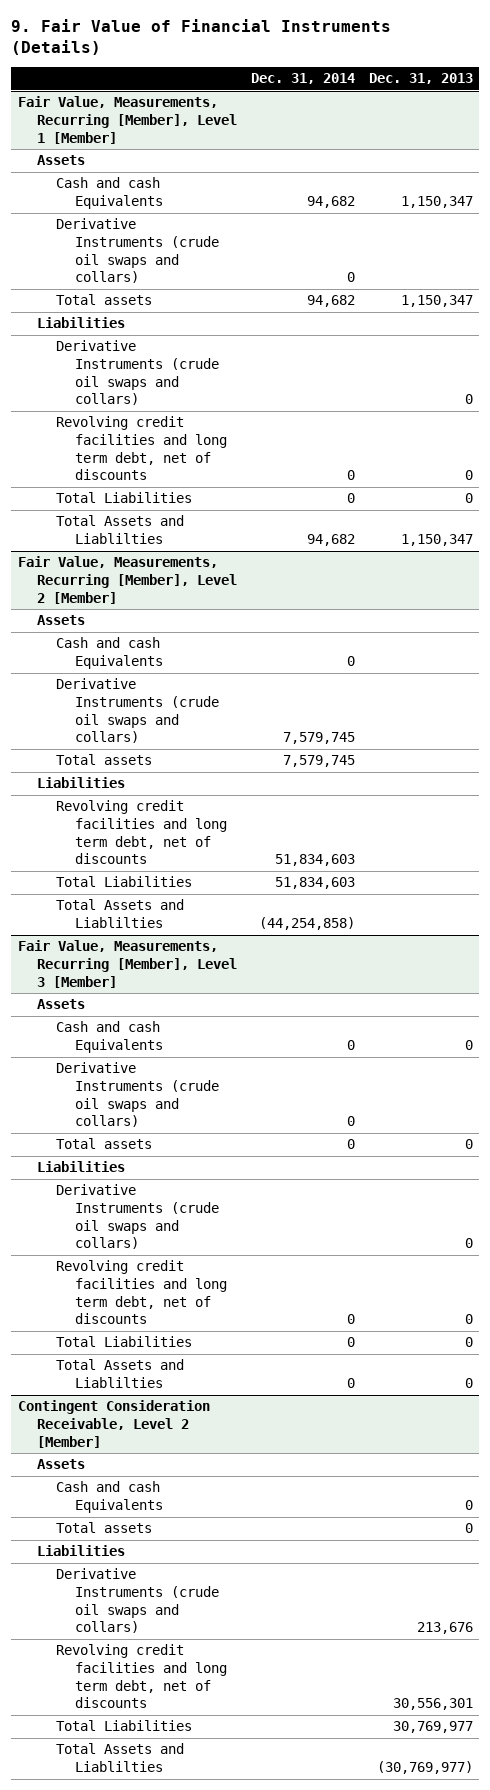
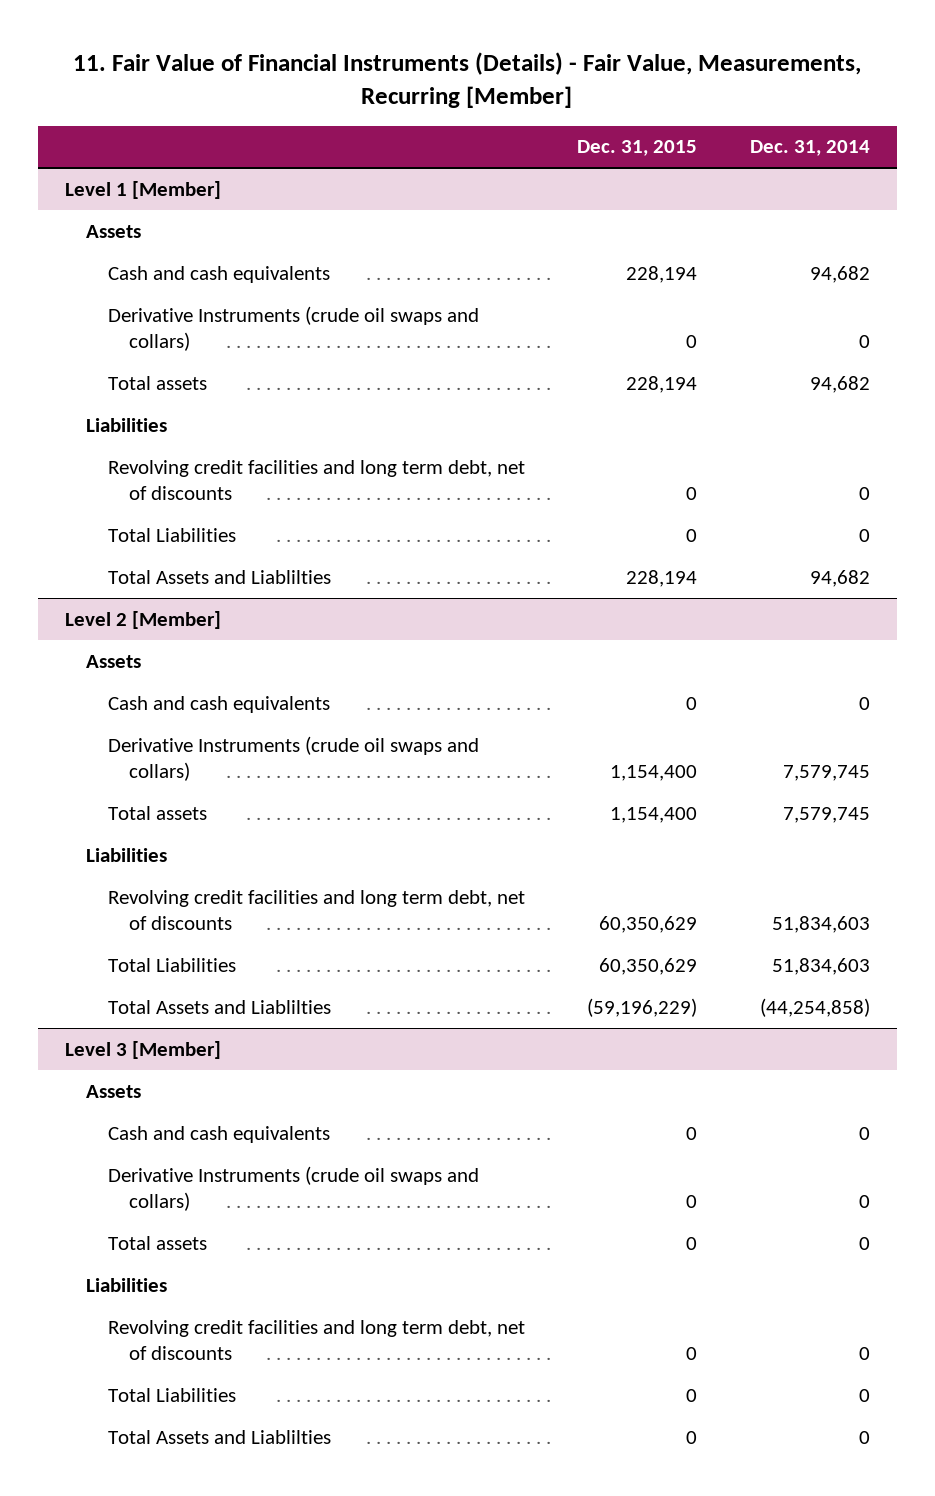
- 9. Fair Value of Financial Instruments (Details)
+ 11. Fair Value of Financial Instruments (Details) - Fair Value, Measurements, Recurring [Member]
- | Dec. 31, 2014 | Dec. 31, 2013
+ | Dec. 31, 2015 | Dec. 31, 2014
- Fair Value, Measurements, Recurring [Member], Level 1 [Member]
+ Level 1 [Member]
- Cash and cash Equivalents | 94,682 | 1,150,347
+ Cash and cash equivalents | 228,194 | 94,682
- Derivative Instruments (crude oil swaps and collars) | | 0
- Fair Value, Measurements, Recurring [Member], Level 2 [Member]
+ Level 2 [Member]
- Cash and cash Equivalents | 0 |
+ Cash and cash equivalents | 0 | 0
- Fair Value, Measurements, Recurring [Member], Level 3 [Member]
+ Level 3 [Member]
- Cash and cash Equivalents | 0 | 0
+ Cash and cash equivalents | 0 | 0
- Derivative Instruments (crude oil swaps and collars) | | 0
- Contingent Consideration Receivable, Level 2 [Member]
- Assets
- Cash and cash Equivalents | | 0
- Total assets | | 0
- Liabilities
- Derivative Instruments (crude oil swaps and collars) | | 213,676
- Revolving credit facilities and long term debt, net of discounts | | 30,556,301
- Total Liabilities | | 30,769,977
- Total Assets and Liablilties | | (30,769,977)

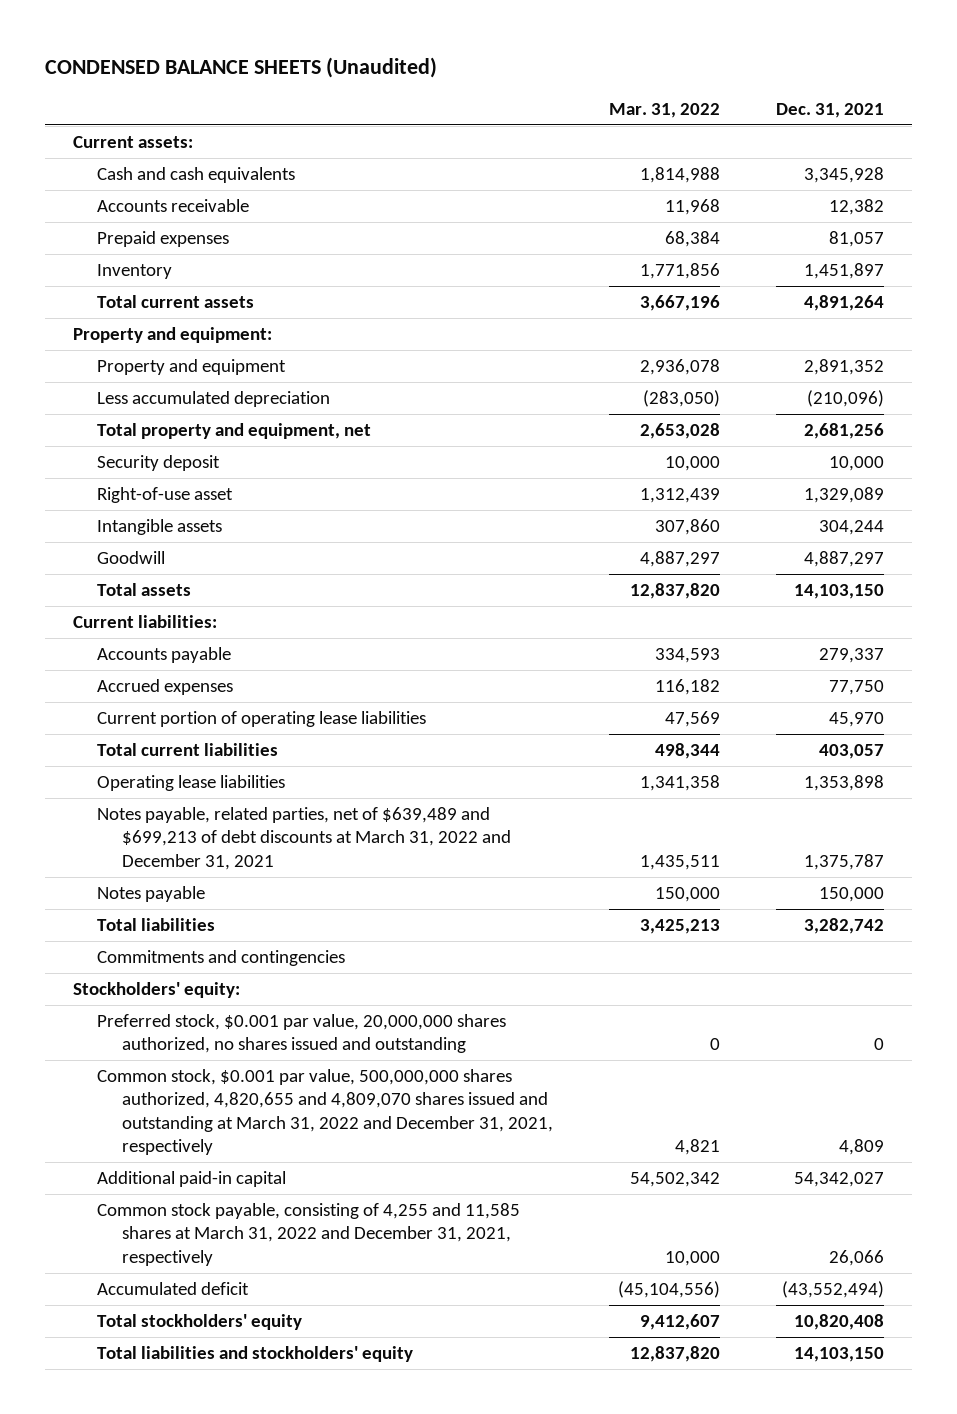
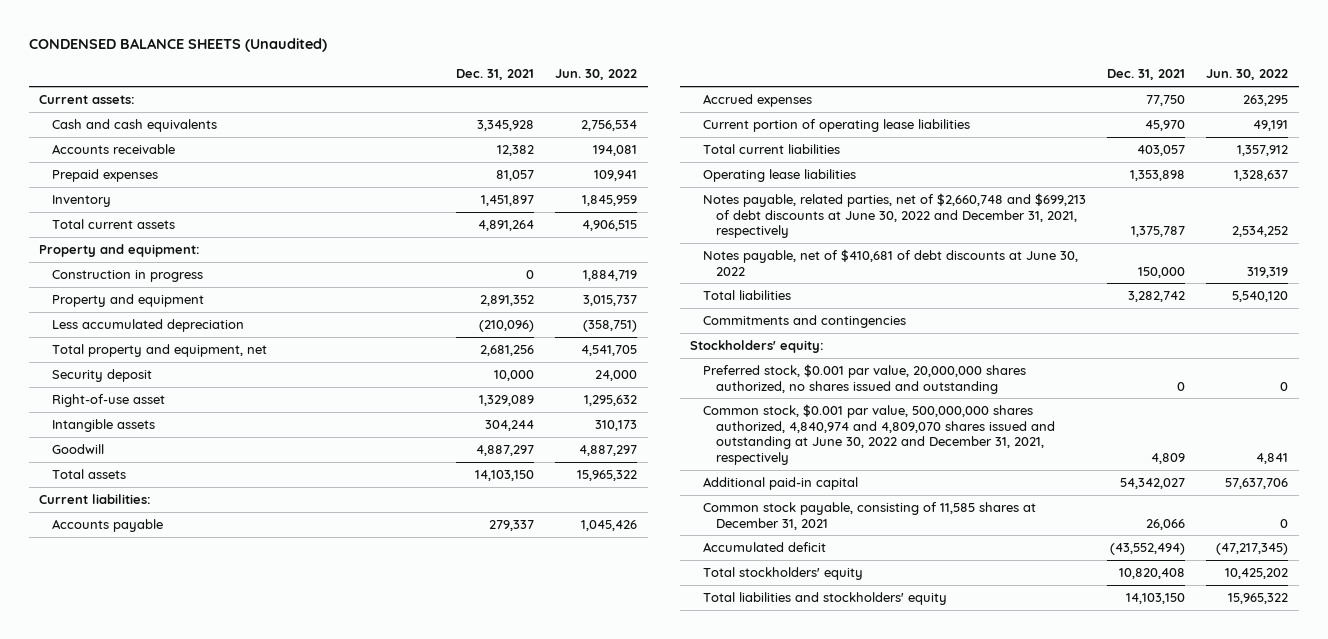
- | Mar. 31, 2022 | Dec. 31, 2021
+ | Dec. 31, 2021 | Jun. 30, 2022
+ Construction in progress | 0 | 1,884,719
- Notes payable, related parties, net of $639,489 and $699,213 of debt discounts at March 31, 2022 and December 31, 2021 | 1,435,511 | 1,375,787
- Notes payable | 150,000 | 150,000
+ Notes payable, related parties, net of $2,660,748 and $699,213 of debt discounts at June 30, 2022 and December 31, 2021, respectively | 1,375,787 | 2,534,252
+ Notes payable, net of $410,681 of debt discounts at June 30, 2022 | 150,000 | 319,319
- Common stock, $0.001 par value, 500,000,000 shares authorized, 4,820,655 and 4,809,070 shares issued and outstanding at March 31, 2022 and December 31, 2021, respectively | 4,821 | 4,809
+ Common stock, $0.001 par value, 500,000,000 shares authorized, 4,840,974 and 4,809,070 shares issued and outstanding at June 30, 2022 and December 31, 2021, respectively | 4,809 | 4,841
- Common stock payable, consisting of 4,255 and 11,585 shares at March 31, 2022 and December 31, 2021, respectively | 10,000 | 26,066
+ Common stock payable, consisting of 11,585 shares at December 31, 2021 | 26,066 | 0

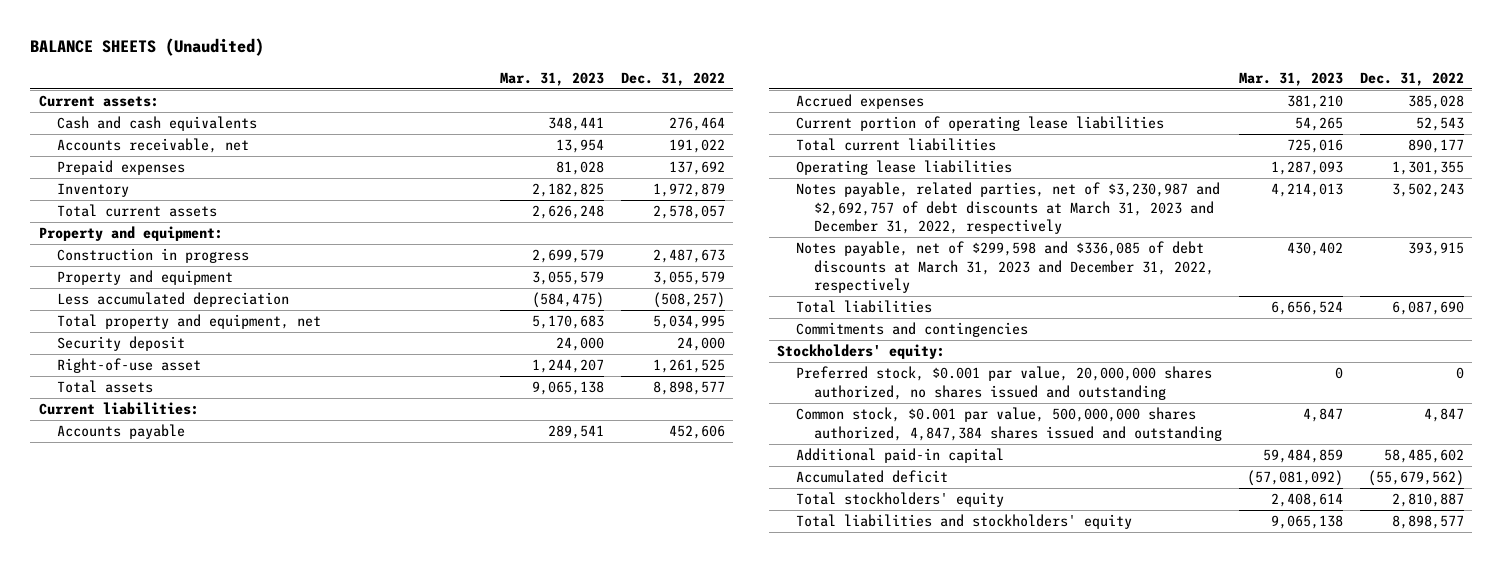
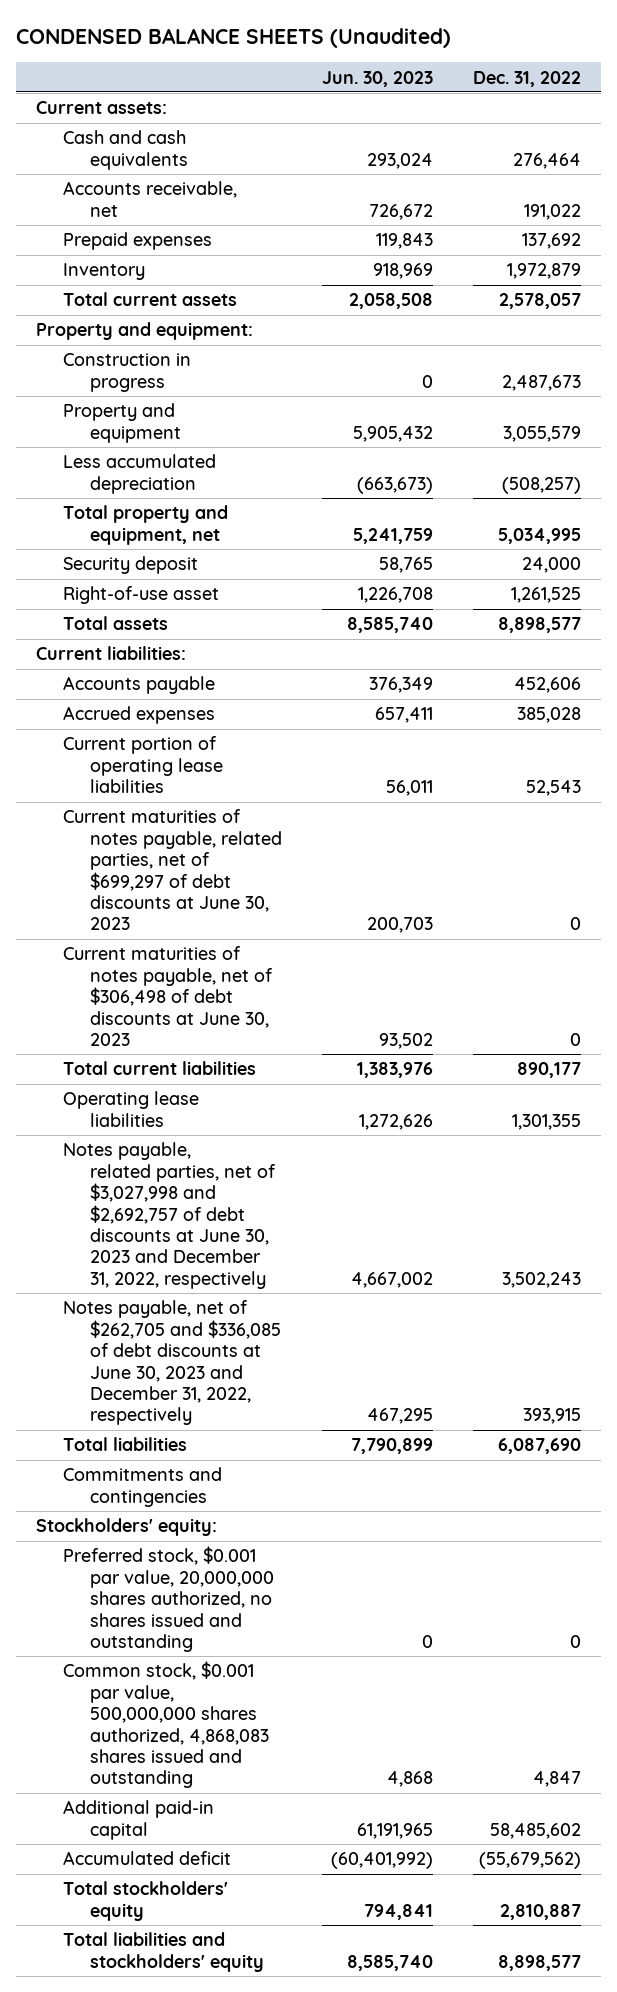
- BALANCE SHEETS (Unaudited)
+ CONDENSED BALANCE SHEETS (Unaudited)
- | Mar. 31, 2023 | Dec. 31, 2022
+ | Jun. 30, 2023 | Dec. 31, 2022
+ Current maturities of notes payable, related parties, net of $699,297 of debt discounts at June 30, 2023 | 200,703 | 0
+ Current maturities of notes payable, net of $306,498 of debt discounts at June 30, 2023 | 93,502 | 0
- Notes payable, related parties, net of $3,230,987 and $2,692,757 of debt discounts at March 31, 2023 and December 31, 2022, respectively | 4,214,013 | 3,502,243
- Notes payable, net of $299,598 and $336,085 of debt discounts at March 31, 2023 and December 31, 2022, respectively | 430,402 | 393,915
+ Notes payable, related parties, net of $3,027,998 and $2,692,757 of debt discounts at June 30, 2023 and December 31, 2022, respectively | 4,667,002 | 3,502,243
+ Notes payable, net of $262,705 and $336,085 of debt discounts at June 30, 2023 and December 31, 2022, respectively | 467,295 | 393,915
- Common stock, $0.001 par value, 500,000,000 shares authorized, 4,847,384 shares issued and outstanding | 4,847 | 4,847
+ Common stock, $0.001 par value, 500,000,000 shares authorized, 4,868,083 shares issued and outstanding | 4,868 | 4,847

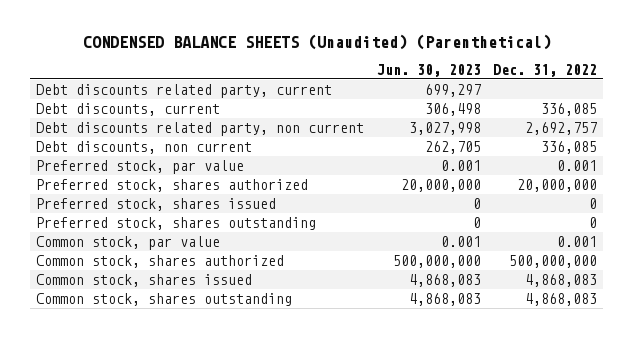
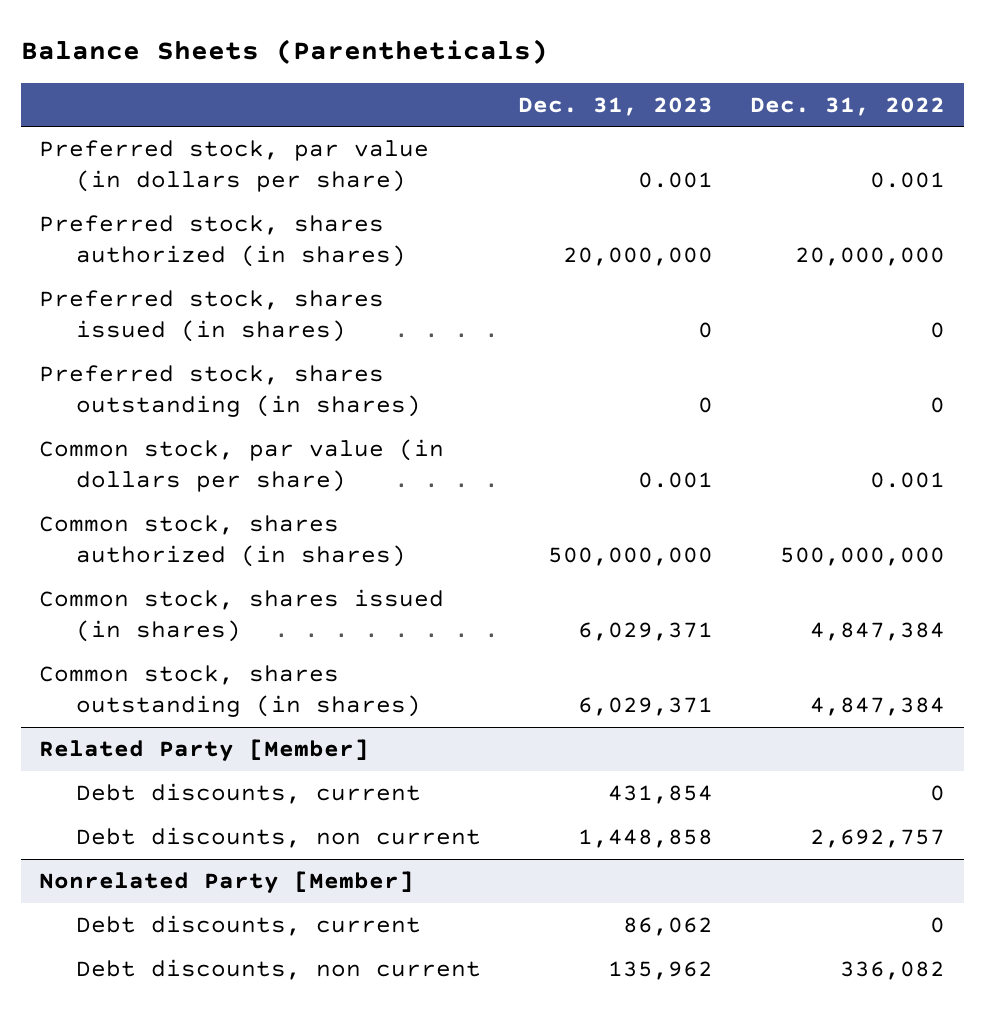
- CONDENSED BALANCE SHEETS (Unaudited) (Parenthetical)
+ Balance Sheets (Parentheticals)
- | Jun. 30, 2023 | Dec. 31, 2022
+ | Dec. 31, 2023 | Dec. 31, 2022
- Debt discounts related party, current | 699,297 |
- Debt discounts, current | 306,498 | 336,085
- Debt discounts related party, non current | 3,027,998 | 2,692,757
- Debt discounts, non current | 262,705 | 336,085
- Preferred stock, par value | 0.001 | 0.001
- Preferred stock, shares authorized | 20,000,000 | 20,000,000
- Preferred stock, shares issued | 0 | 0
- Preferred stock, shares outstanding | 0 | 0
- Common stock, par value | 0.001 | 0.001
- Common stock, shares authorized | 500,000,000 | 500,000,000
- Common stock, shares issued | 4,868,083 | 4,868,083
- Common stock, shares outstanding | 4,868,083 | 4,868,083
+ Preferred stock, par value (in dollars per share) | 0.001 | 0.001
+ Preferred stock, shares authorized (in shares) | 20,000,000 | 20,000,000
+ Preferred stock, shares issued (in shares) | 0 | 0
+ Preferred stock, shares outstanding (in shares) | 0 | 0
+ Common stock, par value (in dollars per share) | 0.001 | 0.001
+ Common stock, shares authorized (in shares) | 500,000,000 | 500,000,000
+ Common stock, shares issued (in shares) | 6,029,371 | 4,847,384
+ Common stock, shares outstanding (in shares) | 6,029,371 | 4,847,384
+ Related Party [Member]
+ Debt discounts, current | 431,854 | 0
+ Debt discounts, non current | 1,448,858 | 2,692,757
+ Nonrelated Party [Member]
+ Debt discounts, current | 86,062 | 0
+ Debt discounts, non current | 135,962 | 336,082

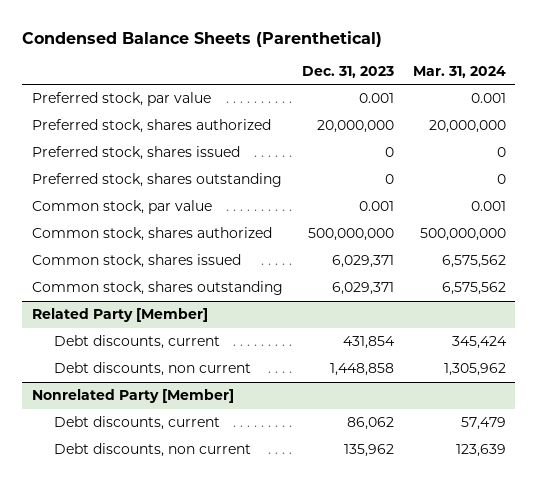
- Balance Sheets (Parentheticals)
+ Condensed Balance Sheets (Parenthetical)
- | Dec. 31, 2023 | Dec. 31, 2022
+ | Dec. 31, 2023 | Mar. 31, 2024
- Preferred stock, par value (in dollars per share) | 0.001 | 0.001
- Preferred stock, shares authorized (in shares) | 20,000,000 | 20,000,000
- Preferred stock, shares issued (in shares) | 0 | 0
- Preferred stock, shares outstanding (in shares) | 0 | 0
- Common stock, par value (in dollars per share) | 0.001 | 0.001
- Common stock, shares authorized (in shares) | 500,000,000 | 500,000,000
- Common stock, shares issued (in shares) | 6,029,371 | 4,847,384
- Common stock, shares outstanding (in shares) | 6,029,371 | 4,847,384
+ Preferred stock, par value | 0.001 | 0.001
+ Preferred stock, shares authorized | 20,000,000 | 20,000,000
+ Preferred stock, shares issued | 0 | 0
+ Preferred stock, shares outstanding | 0 | 0
+ Common stock, par value | 0.001 | 0.001
+ Common stock, shares authorized | 500,000,000 | 500,000,000
+ Common stock, shares issued | 6,029,371 | 6,575,562
+ Common stock, shares outstanding | 6,029,371 | 6,575,562

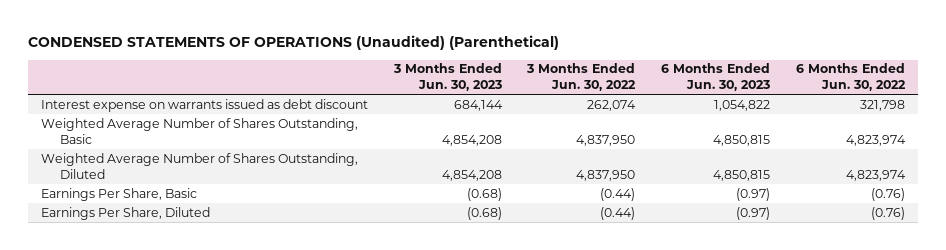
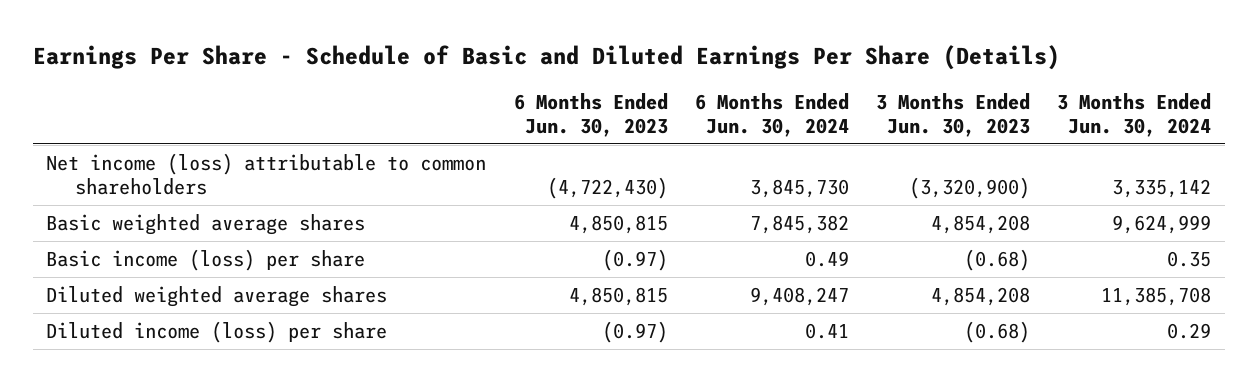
- CONDENSED STATEMENTS OF OPERATIONS (Unaudited) (Parenthetical)
+ Earnings Per Share - Schedule of Basic and Diluted Earnings Per Share (Details)
- | 3 Months Ended Jun. 30, 2023 | 3 Months Ended Jun. 30, 2022 | 6 Months Ended Jun. 30, 2023 | 6 Months Ended Jun. 30, 2022
+ | 6 Months Ended Jun. 30, 2023 | 6 Months Ended Jun. 30, 2024 | 3 Months Ended Jun. 30, 2023 | 3 Months Ended Jun. 30, 2024
- Interest expense on warrants issued as debt discount | 684,144 | 262,074 | 1,054,822 | 321,798
- Weighted Average Number of Shares Outstanding, Basic | 4,854,208 | 4,837,950 | 4,850,815 | 4,823,974
- Weighted Average Number of Shares Outstanding, Diluted | 4,854,208 | 4,837,950 | 4,850,815 | 4,823,974
- Earnings Per Share, Basic | (0.68) | (0.44) | (0.97) | (0.76)
- Earnings Per Share, Diluted | (0.68) | (0.44) | (0.97) | (0.76)
+ Net income (loss) attributable to common shareholders | (4,722,430) | 3,845,730 | (3,320,900) | 3,335,142
+ Basic weighted average shares | 4,850,815 | 7,845,382 | 4,854,208 | 9,624,999
+ Basic income (loss) per share | (0.97) | 0.49 | (0.68) | 0.35
+ Diluted weighted average shares | 4,850,815 | 9,408,247 | 4,854,208 | 11,385,708
+ Diluted income (loss) per share | (0.97) | 0.41 | (0.68) | 0.29

